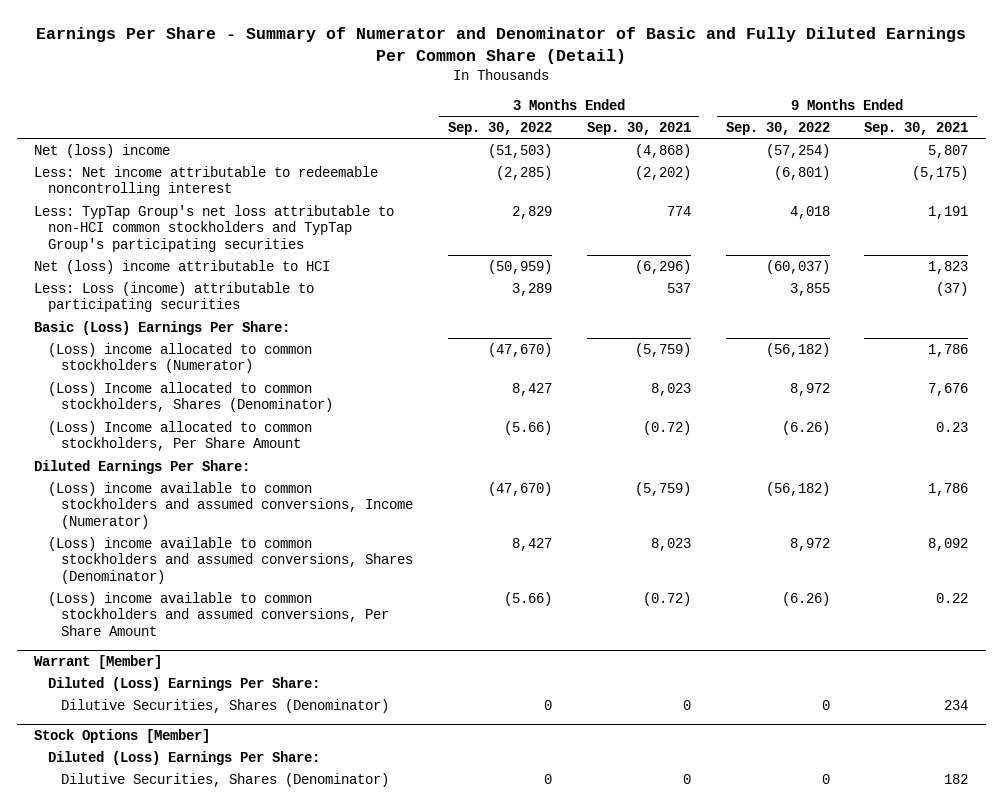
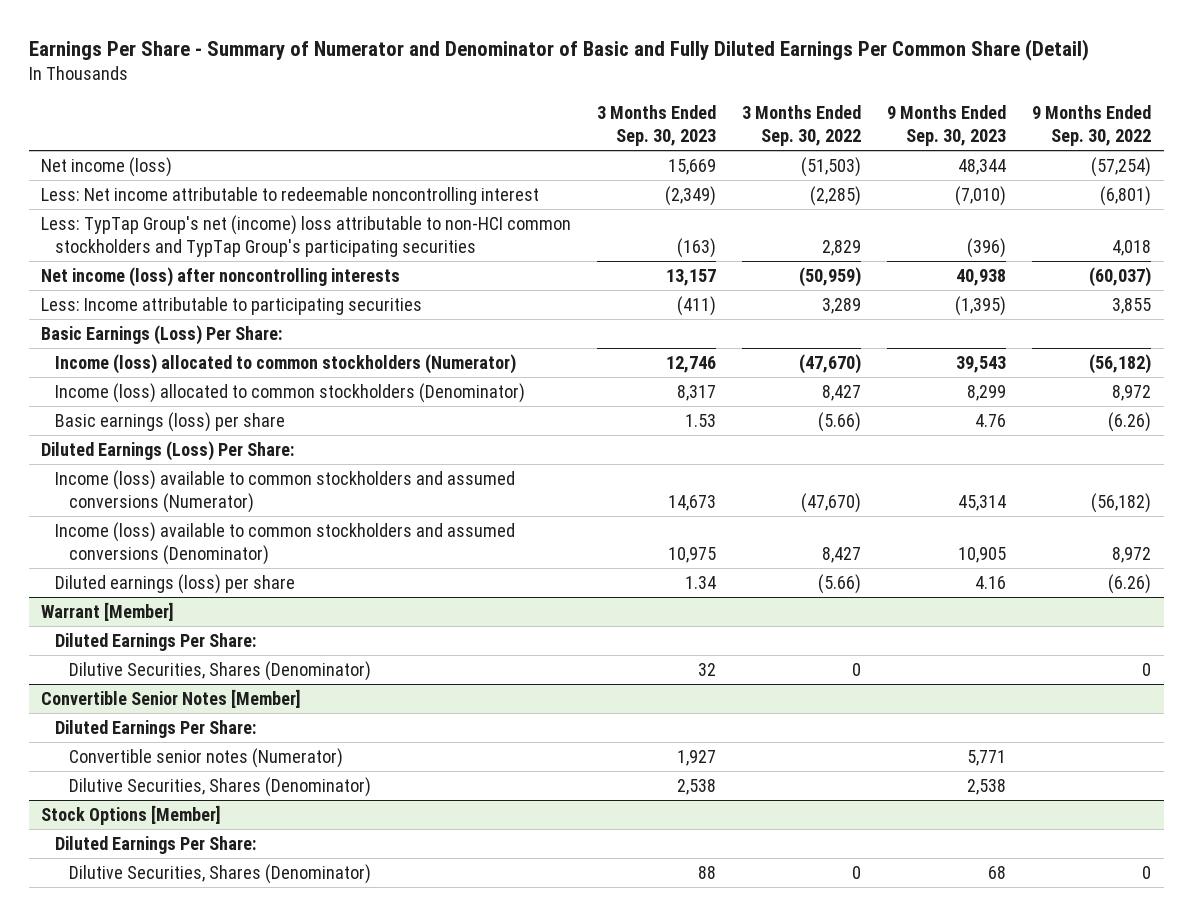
- | 3 Months Ended Sep. 30, 2022 | 3 Months Ended Sep. 30, 2021 | 9 Months Ended Sep. 30, 2022 | 9 Months Ended Sep. 30, 2021
+ | 3 Months Ended Sep. 30, 2023 | 3 Months Ended Sep. 30, 2022 | 9 Months Ended Sep. 30, 2023 | 9 Months Ended Sep. 30, 2022
- Net (loss) income | (51,503) | (4,868) | (57,254) | 5,807
+ Net income (loss) | 15,669 | (51,503) | 48,344 | (57,254)
- Less: TypTap Group's net loss attributable to non-HCI common stockholders and TypTap Group's participating securities | 2,829 | 774 | 4,018 | 1,191
- Net (loss) income attributable to HCI | (50,959) | (6,296) | (60,037) | 1,823
- Less: Loss (income) attributable to participating securities | 3,289 | 537 | 3,855 | (37)
- Basic (Loss) Earnings Per Share:
- (Loss) income allocated to common stockholders (Numerator) | (47,670) | (5,759) | (56,182) | 1,786
- (Loss) Income allocated to common stockholders, Shares (Denominator) | 8,427 | 8,023 | 8,972 | 7,676
- (Loss) Income allocated to common stockholders, Per Share Amount | (5.66) | (0.72) | (6.26) | 0.23
- Diluted Earnings Per Share:
- (Loss) income available to common stockholders and assumed conversions, Income (Numerator) | (47,670) | (5,759) | (56,182) | 1,786
- (Loss) income available to common stockholders and assumed conversions, Shares (Denominator) | 8,427 | 8,023 | 8,972 | 8,092
- (Loss) income available to common stockholders and assumed conversions, Per Share Amount | (5.66) | (0.72) | (6.26) | 0.22
+ Less: TypTap Group's net (income) loss attributable to non-HCI common stockholders and TypTap Group's participating securities | (163) | 2,829 | (396) | 4,018
+ Net income (loss) after noncontrolling interests | 13,157 | (50,959) | 40,938 | (60,037)
+ Less: Income attributable to participating securities | (411) | 3,289 | (1,395) | 3,855
+ Basic Earnings (Loss) Per Share:
+ Income (loss) allocated to common stockholders (Numerator) | 12,746 | (47,670) | 39,543 | (56,182)
+ Income (loss) allocated to common stockholders (Denominator) | 8,317 | 8,427 | 8,299 | 8,972
+ Basic earnings (loss) per share | 1.53 | (5.66) | 4.76 | (6.26)
+ Diluted Earnings (Loss) Per Share:
+ Income (loss) available to common stockholders and assumed conversions (Numerator) | 14,673 | (47,670) | 45,314 | (56,182)
+ Income (loss) available to common stockholders and assumed conversions (Denominator) | 10,975 | 8,427 | 10,905 | 8,972
+ Diluted earnings (loss) per share | 1.34 | (5.66) | 4.16 | (6.26)
@ Warrant [Member]
- Diluted (Loss) Earnings Per Share:
+ Diluted Earnings Per Share:
+ Convertible Senior Notes [Member]
+ Diluted Earnings Per Share:
+ Convertible senior notes (Numerator) | 1,927 | | 5,771 |
+ Dilutive Securities, Shares (Denominator) | 2,538 | | 2,538 |
@ Stock Options [Member]
- Diluted (Loss) Earnings Per Share:
+ Diluted Earnings Per Share:

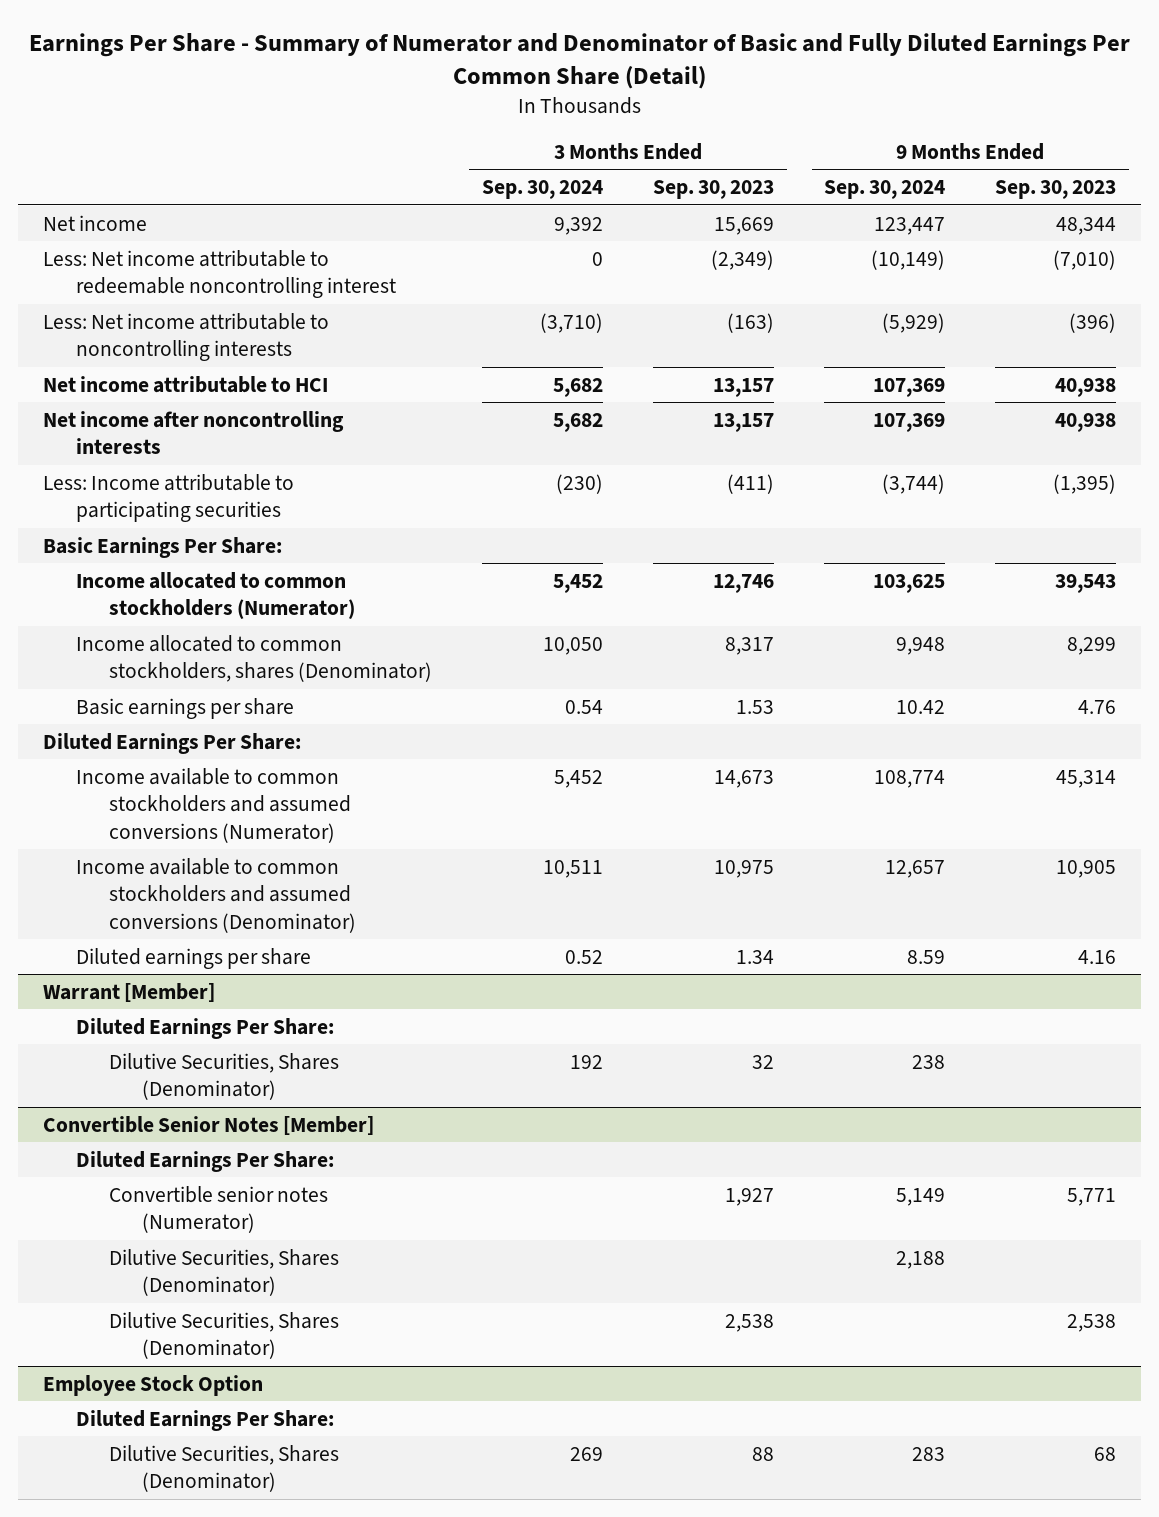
- | 3 Months Ended Sep. 30, 2023 | 3 Months Ended Sep. 30, 2022 | 9 Months Ended Sep. 30, 2023 | 9 Months Ended Sep. 30, 2022
+ | 3 Months Ended Sep. 30, 2024 | 3 Months Ended Sep. 30, 2023 | 9 Months Ended Sep. 30, 2024 | 9 Months Ended Sep. 30, 2023
- Net income (loss) | 15,669 | (51,503) | 48,344 | (57,254)
+ Net income | 9,392 | 15,669 | 123,447 | 48,344
- Less: TypTap Group's net (income) loss attributable to non-HCI common stockholders and TypTap Group's participating securities | (163) | 2,829 | (396) | 4,018
- Net income (loss) after noncontrolling interests | 13,157 | (50,959) | 40,938 | (60,037)
+ Less: Net income attributable to noncontrolling interests | (3,710) | (163) | (5,929) | (396)
+ Net income attributable to HCI | 5,682 | 13,157 | 107,369 | 40,938
+ Net income after noncontrolling interests | 5,682 | 13,157 | 107,369 | 40,938
- Basic Earnings (Loss) Per Share:
- Income (loss) allocated to common stockholders (Numerator) | 12,746 | (47,670) | 39,543 | (56,182)
- Income (loss) allocated to common stockholders (Denominator) | 8,317 | 8,427 | 8,299 | 8,972
- Basic earnings (loss) per share | 1.53 | (5.66) | 4.76 | (6.26)
- Diluted Earnings (Loss) Per Share:
- Income (loss) available to common stockholders and assumed conversions (Numerator) | 14,673 | (47,670) | 45,314 | (56,182)
- Income (loss) available to common stockholders and assumed conversions (Denominator) | 10,975 | 8,427 | 10,905 | 8,972
- Diluted earnings (loss) per share | 1.34 | (5.66) | 4.16 | (6.26)
+ Basic Earnings Per Share:
+ Income allocated to common stockholders (Numerator) | 5,452 | 12,746 | 103,625 | 39,543
+ Income allocated to common stockholders, shares (Denominator) | 10,050 | 8,317 | 9,948 | 8,299
+ Basic earnings per share | 0.54 | 1.53 | 10.42 | 4.76
+ Diluted Earnings Per Share:
+ Income available to common stockholders and assumed conversions (Numerator) | 5,452 | 14,673 | 108,774 | 45,314
+ Income available to common stockholders and assumed conversions (Denominator) | 10,511 | 10,975 | 12,657 | 10,905
+ Diluted earnings per share | 0.52 | 1.34 | 8.59 | 4.16
@ Convertible Senior Notes [Member]
+ Dilutive Securities, Shares (Denominator) | | | 2,188 |
- Stock Options [Member]
+ Employee Stock Option

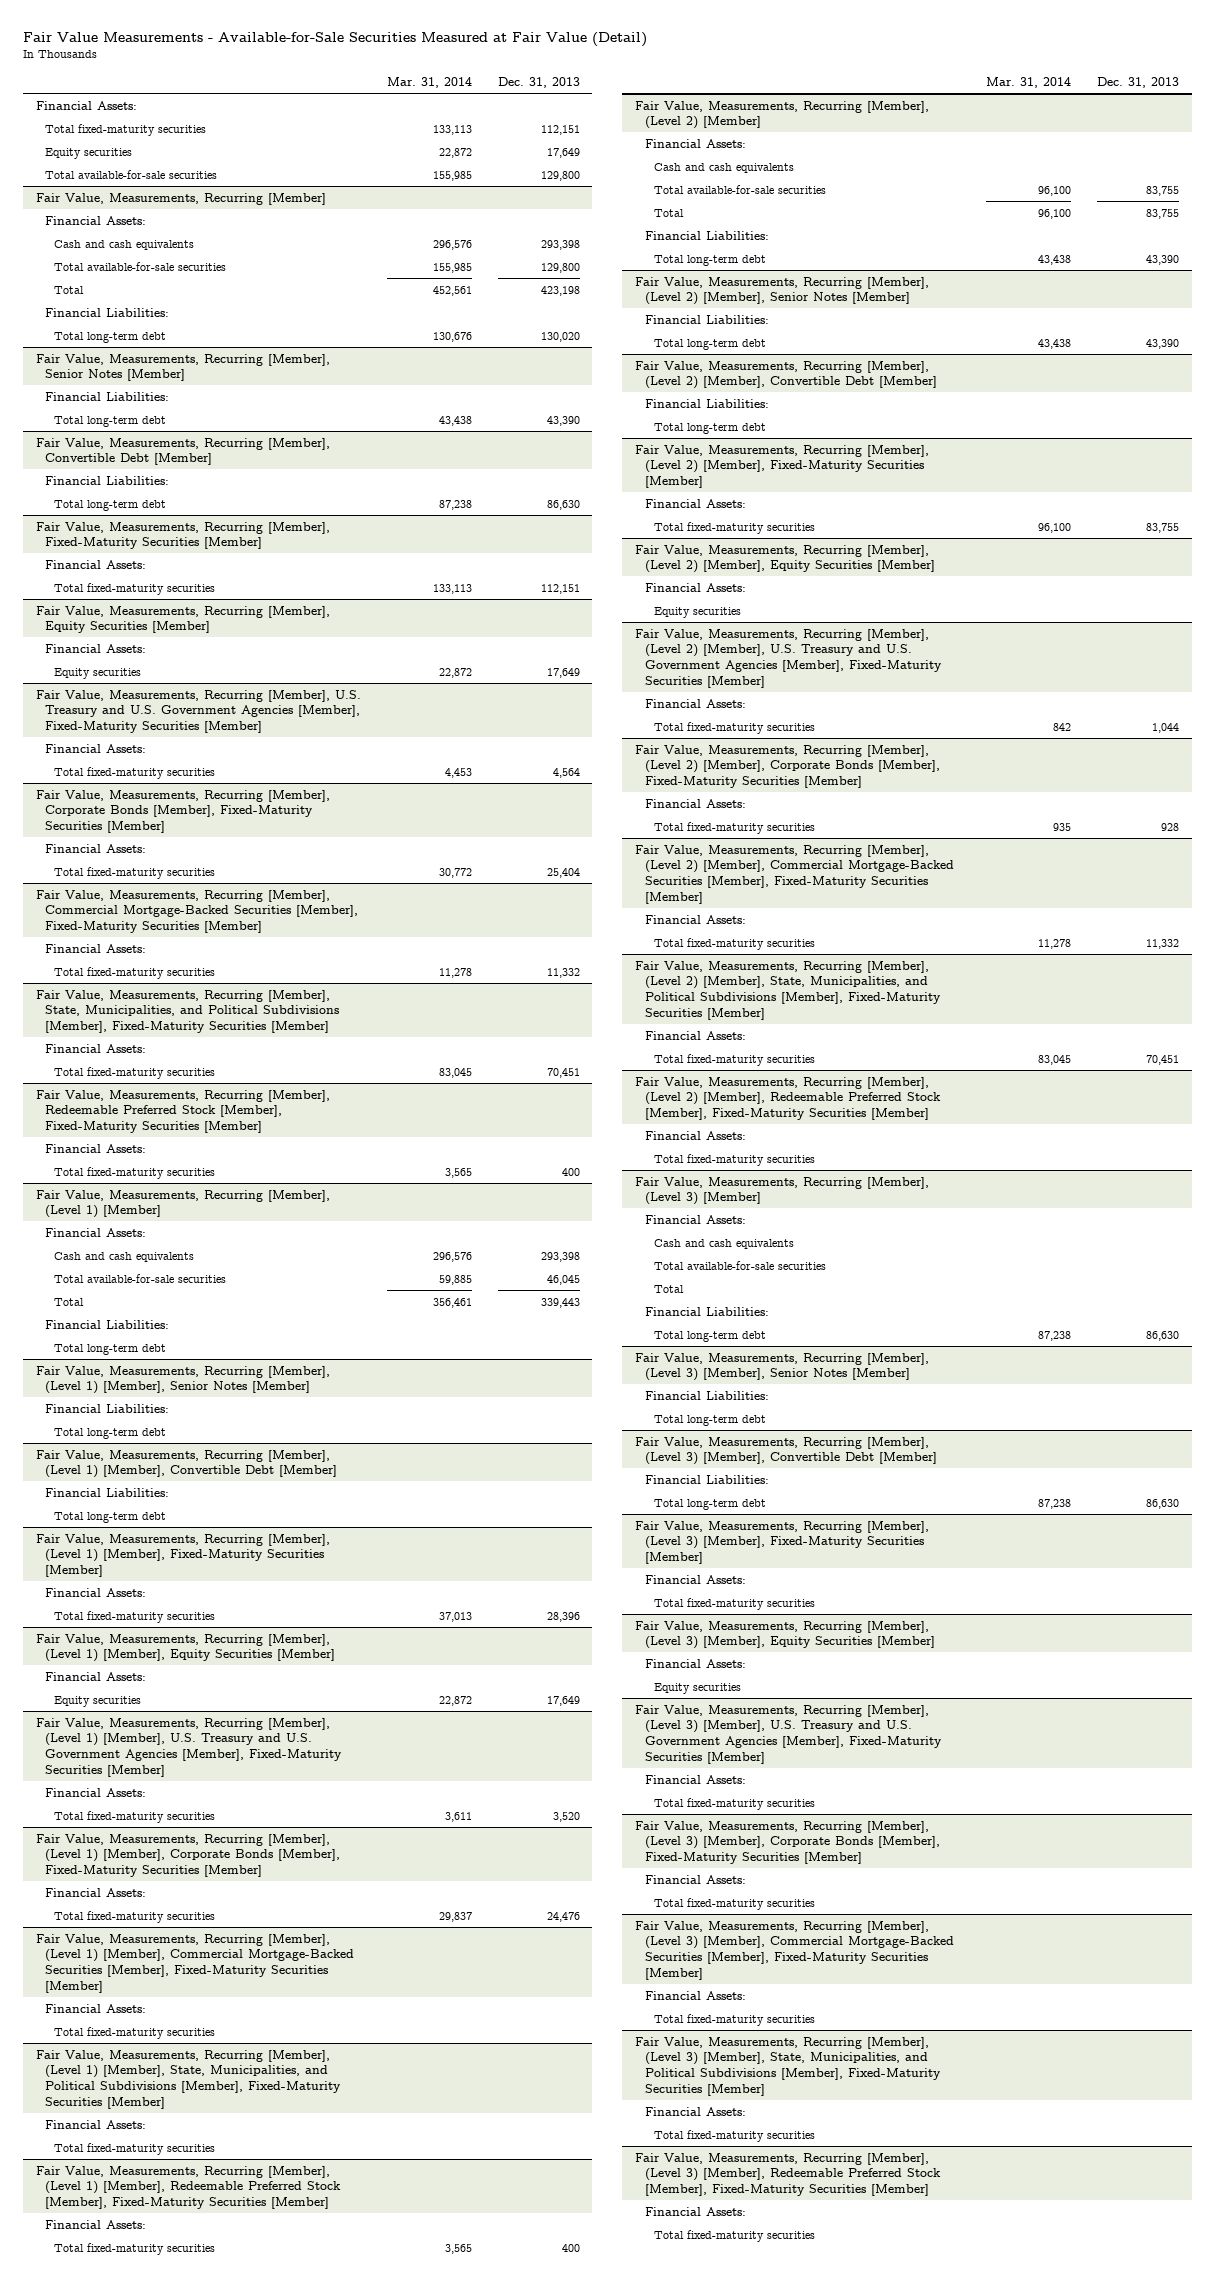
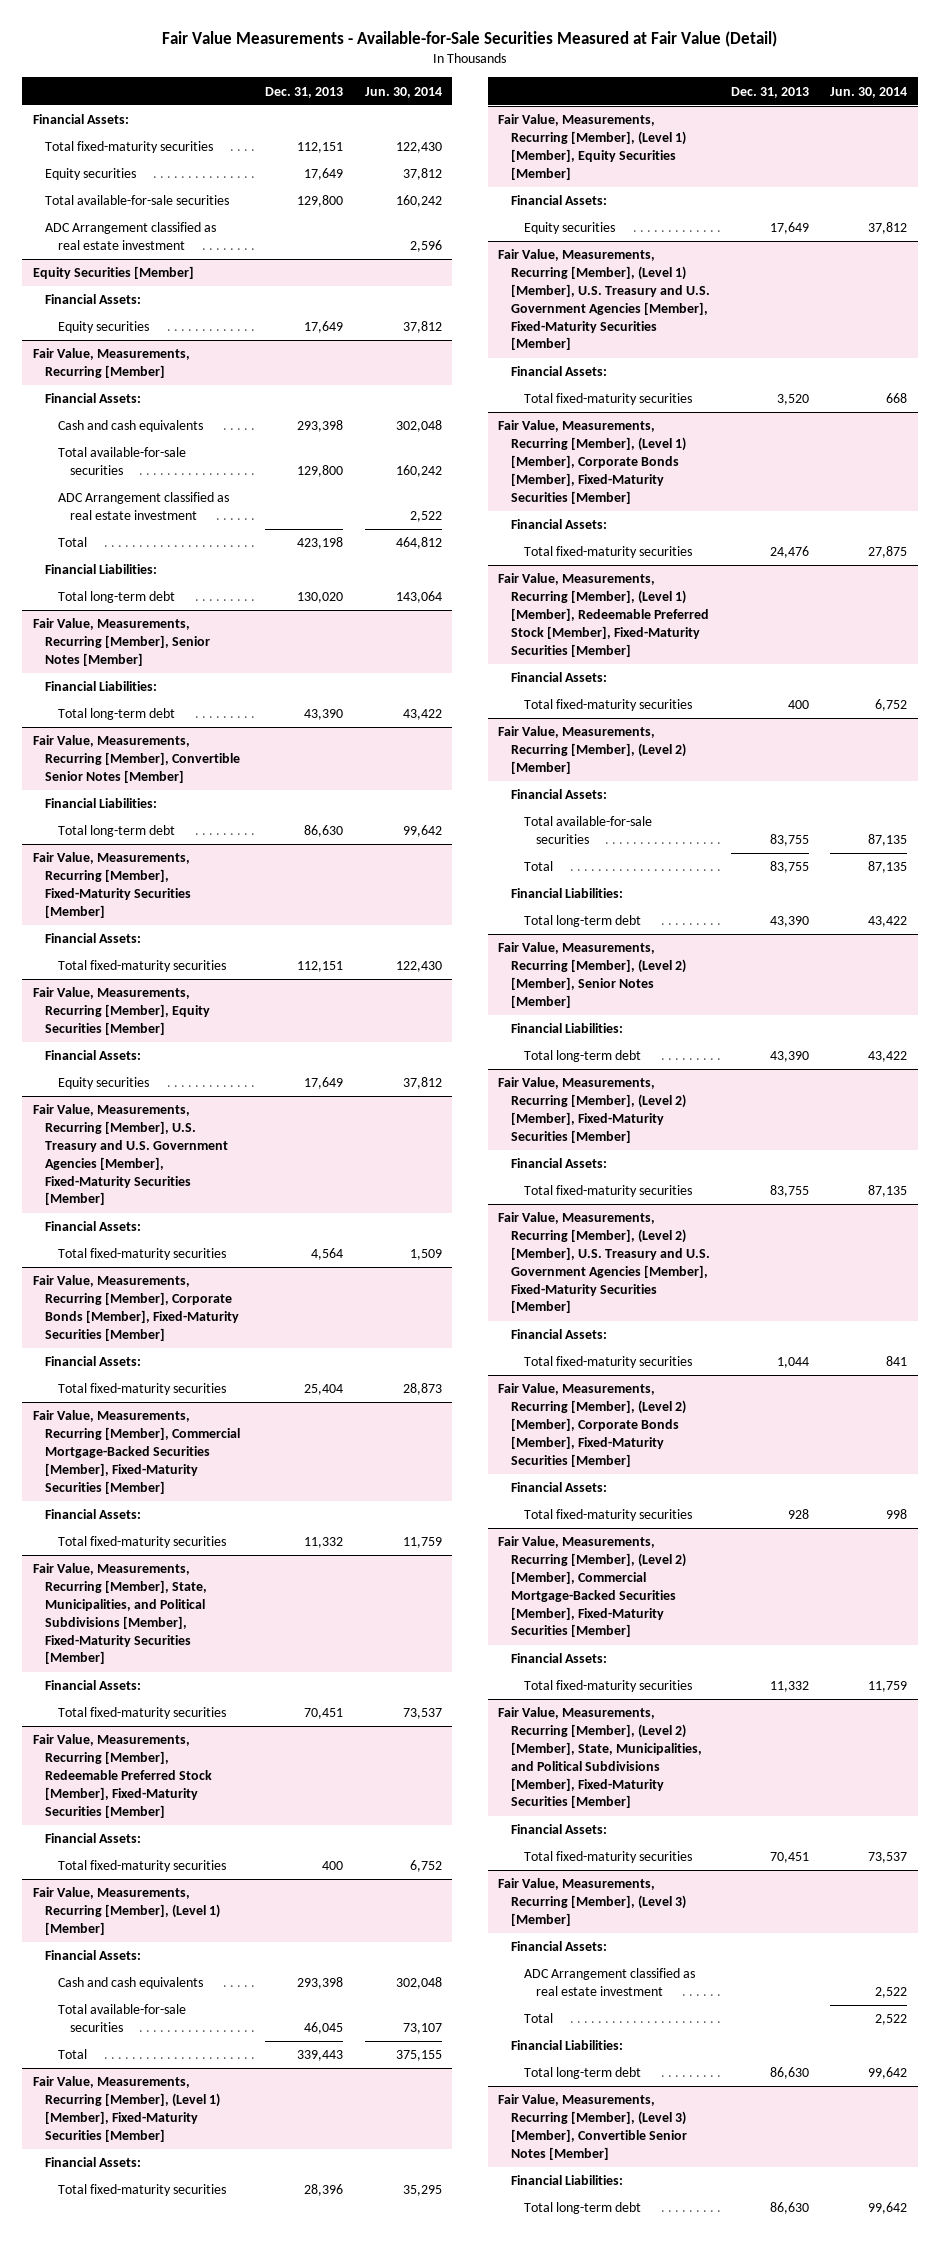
- | Mar. 31, 2014 | Dec. 31, 2013
+ | Dec. 31, 2013 | Jun. 30, 2014
+ ADC Arrangement classified as real estate investment | | 2,596
+ Equity Securities [Member]
+ Financial Assets:
+ Equity securities | 17,649 | 37,812
@ Fair Value, Measurements, Recurring [Member]
+ ADC Arrangement classified as real estate investment | | 2,522
- Fair Value, Measurements, Recurring [Member], Convertible Debt [Member]
+ Fair Value, Measurements, Recurring [Member], Convertible Senior Notes [Member]
@ Fair Value, Measurements, Recurring [Member], (Level 1) [Member]
- Financial Liabilities:
- Total long-term debt
- Fair Value, Measurements, Recurring [Member], (Level 1) [Member], Senior Notes [Member]
- Financial Liabilities:
- Total long-term debt
- Fair Value, Measurements, Recurring [Member], (Level 1) [Member], Convertible Debt [Member]
- Financial Liabilities:
- Total long-term debt
- Fair Value, Measurements, Recurring [Member], (Level 1) [Member], Commercial Mortgage-Backed Securities [Member], Fixed-Maturity Securities [Member]
- Financial Assets:
- Total fixed-maturity securities
- Fair Value, Measurements, Recurring [Member], (Level 1) [Member], State, Municipalities, and Political Subdivisions [Member], Fixed-Maturity Securities [Member]
- Financial Assets:
- Total fixed-maturity securities
@ Fair Value, Measurements, Recurring [Member], (Level 2) [Member]
- Cash and cash equivalents
- Fair Value, Measurements, Recurring [Member], (Level 2) [Member], Convertible Debt [Member]
- Financial Liabilities:
- Total long-term debt
- Fair Value, Measurements, Recurring [Member], (Level 2) [Member], Equity Securities [Member]
- Financial Assets:
- Equity securities
- Fair Value, Measurements, Recurring [Member], (Level 2) [Member], Redeemable Preferred Stock [Member], Fixed-Maturity Securities [Member]
- Financial Assets:
- Total fixed-maturity securities
@ Fair Value, Measurements, Recurring [Member], (Level 3) [Member]
- Cash and cash equivalents
- Total available-for-sale securities
+ ADC Arrangement classified as real estate investment | | 2,522
- Fair Value, Measurements, Recurring [Member], (Level 3) [Member], Senior Notes [Member]
- Financial Liabilities:
- Total long-term debt
- Fair Value, Measurements, Recurring [Member], (Level 3) [Member], Convertible Debt [Member]
+ Fair Value, Measurements, Recurring [Member], (Level 3) [Member], Convertible Senior Notes [Member]
- Fair Value, Measurements, Recurring [Member], (Level 3) [Member], Fixed-Maturity Securities [Member]
- Financial Assets:
- Total fixed-maturity securities
- Fair Value, Measurements, Recurring [Member], (Level 3) [Member], Equity Securities [Member]
- Financial Assets:
- Equity securities
- Fair Value, Measurements, Recurring [Member], (Level 3) [Member], U.S. Treasury and U.S. Government Agencies [Member], Fixed-Maturity Securities [Member]
- Financial Assets:
- Total fixed-maturity securities
- Fair Value, Measurements, Recurring [Member], (Level 3) [Member], Corporate Bonds [Member], Fixed-Maturity Securities [Member]
- Financial Assets:
- Total fixed-maturity securities
- Fair Value, Measurements, Recurring [Member], (Level 3) [Member], Commercial Mortgage-Backed Securities [Member], Fixed-Maturity Securities [Member]
- Financial Assets:
- Total fixed-maturity securities
- Fair Value, Measurements, Recurring [Member], (Level 3) [Member], State, Municipalities, and Political Subdivisions [Member], Fixed-Maturity Securities [Member]
- Financial Assets:
- Total fixed-maturity securities
- Fair Value, Measurements, Recurring [Member], (Level 3) [Member], Redeemable Preferred Stock [Member], Fixed-Maturity Securities [Member]
- Financial Assets:
- Total fixed-maturity securities

